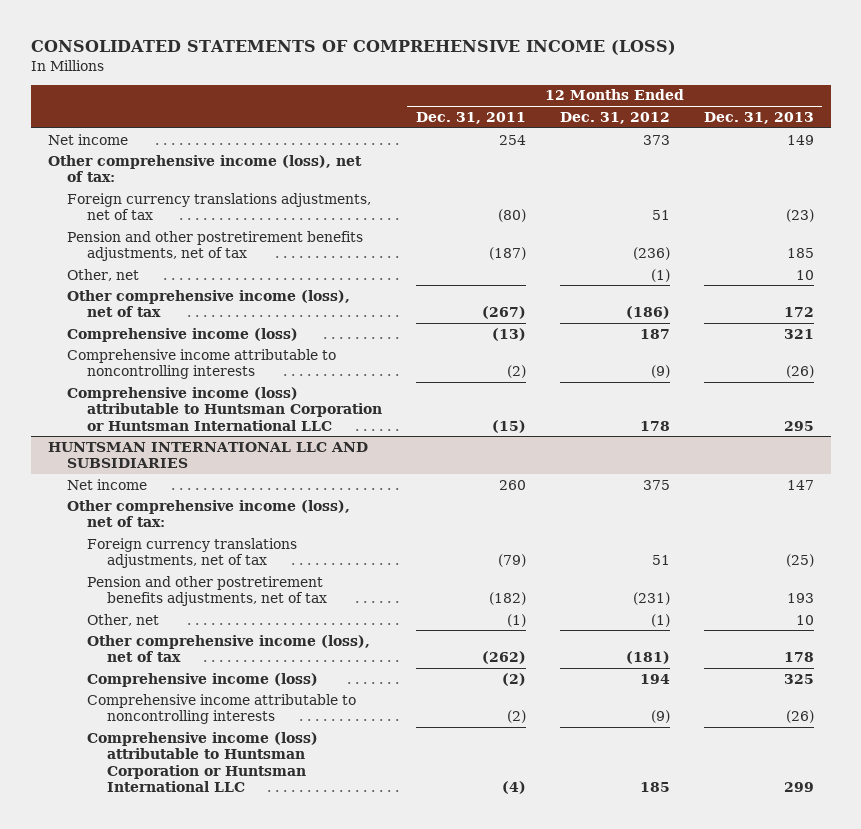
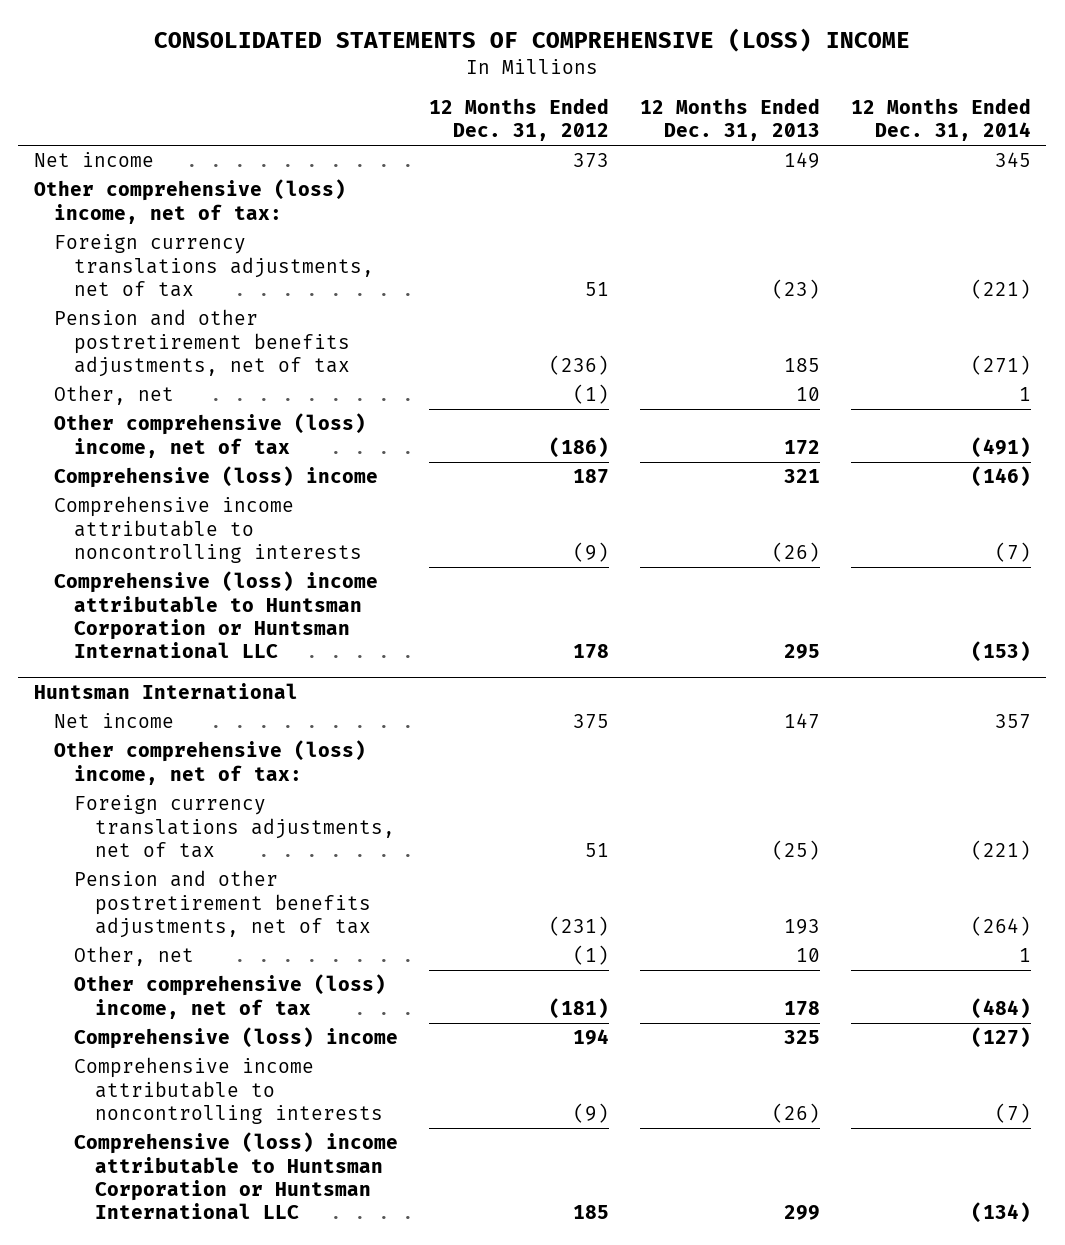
- CONSOLIDATED STATEMENTS OF COMPREHENSIVE INCOME (LOSS)
+ CONSOLIDATED STATEMENTS OF COMPREHENSIVE (LOSS) INCOME
- | 12 Months Ended Dec. 31, 2011 | 12 Months Ended Dec. 31, 2012 | 12 Months Ended Dec. 31, 2013
+ | 12 Months Ended Dec. 31, 2012 | 12 Months Ended Dec. 31, 2013 | 12 Months Ended Dec. 31, 2014
- Other comprehensive income (loss), net of tax:
+ Other comprehensive (loss) income, net of tax:
- Other comprehensive income (loss), net of tax | (267) | (186) | 172
- Comprehensive income (loss) | (13) | 187 | 321
+ Other comprehensive (loss) income, net of tax | (186) | 172 | (491)
+ Comprehensive (loss) income | 187 | 321 | (146)
- Comprehensive income (loss) attributable to Huntsman Corporation or Huntsman International LLC | (15) | 178 | 295
- HUNTSMAN INTERNATIONAL LLC AND SUBSIDIARIES
+ Comprehensive (loss) income attributable to Huntsman Corporation or Huntsman International LLC | 178 | 295 | (153)
+ Huntsman International
- Other comprehensive income (loss), net of tax:
+ Other comprehensive (loss) income, net of tax:
- Other comprehensive income (loss), net of tax | (262) | (181) | 178
- Comprehensive income (loss) | (2) | 194 | 325
+ Other comprehensive (loss) income, net of tax | (181) | 178 | (484)
+ Comprehensive (loss) income | 194 | 325 | (127)
- Comprehensive income (loss) attributable to Huntsman Corporation or Huntsman International LLC | (4) | 185 | 299
+ Comprehensive (loss) income attributable to Huntsman Corporation or Huntsman International LLC | 185 | 299 | (134)

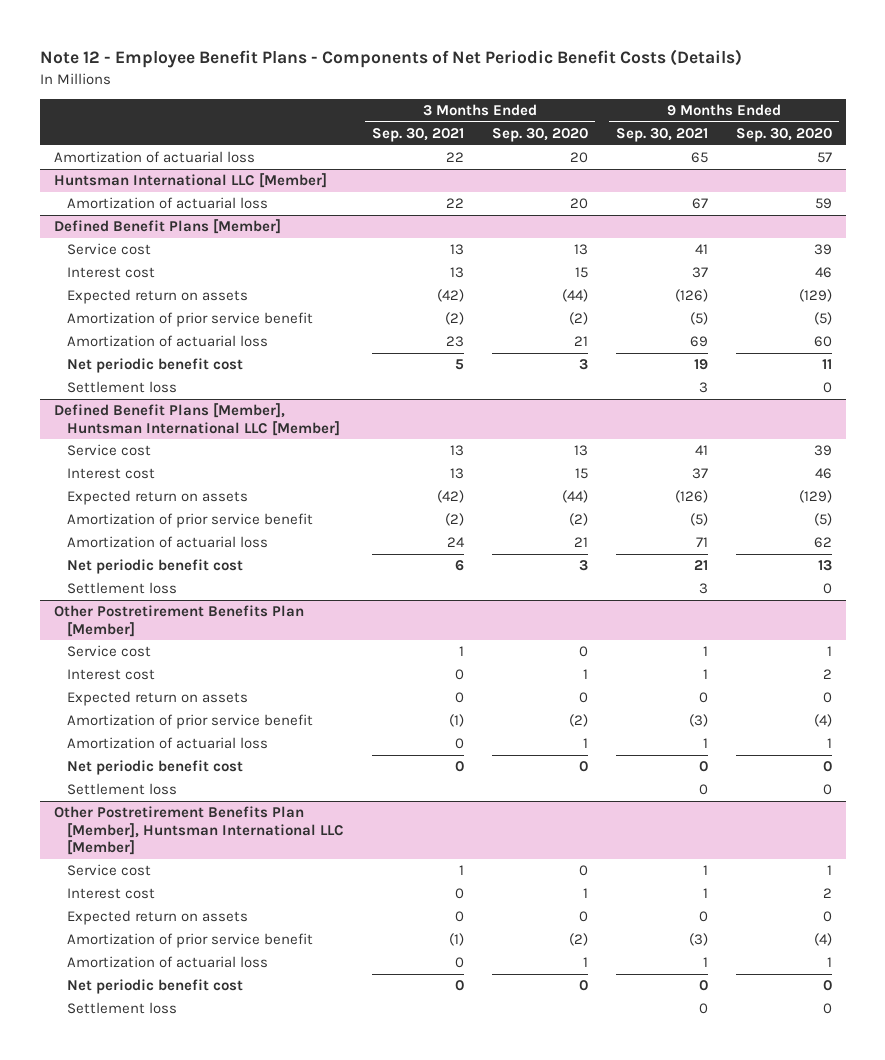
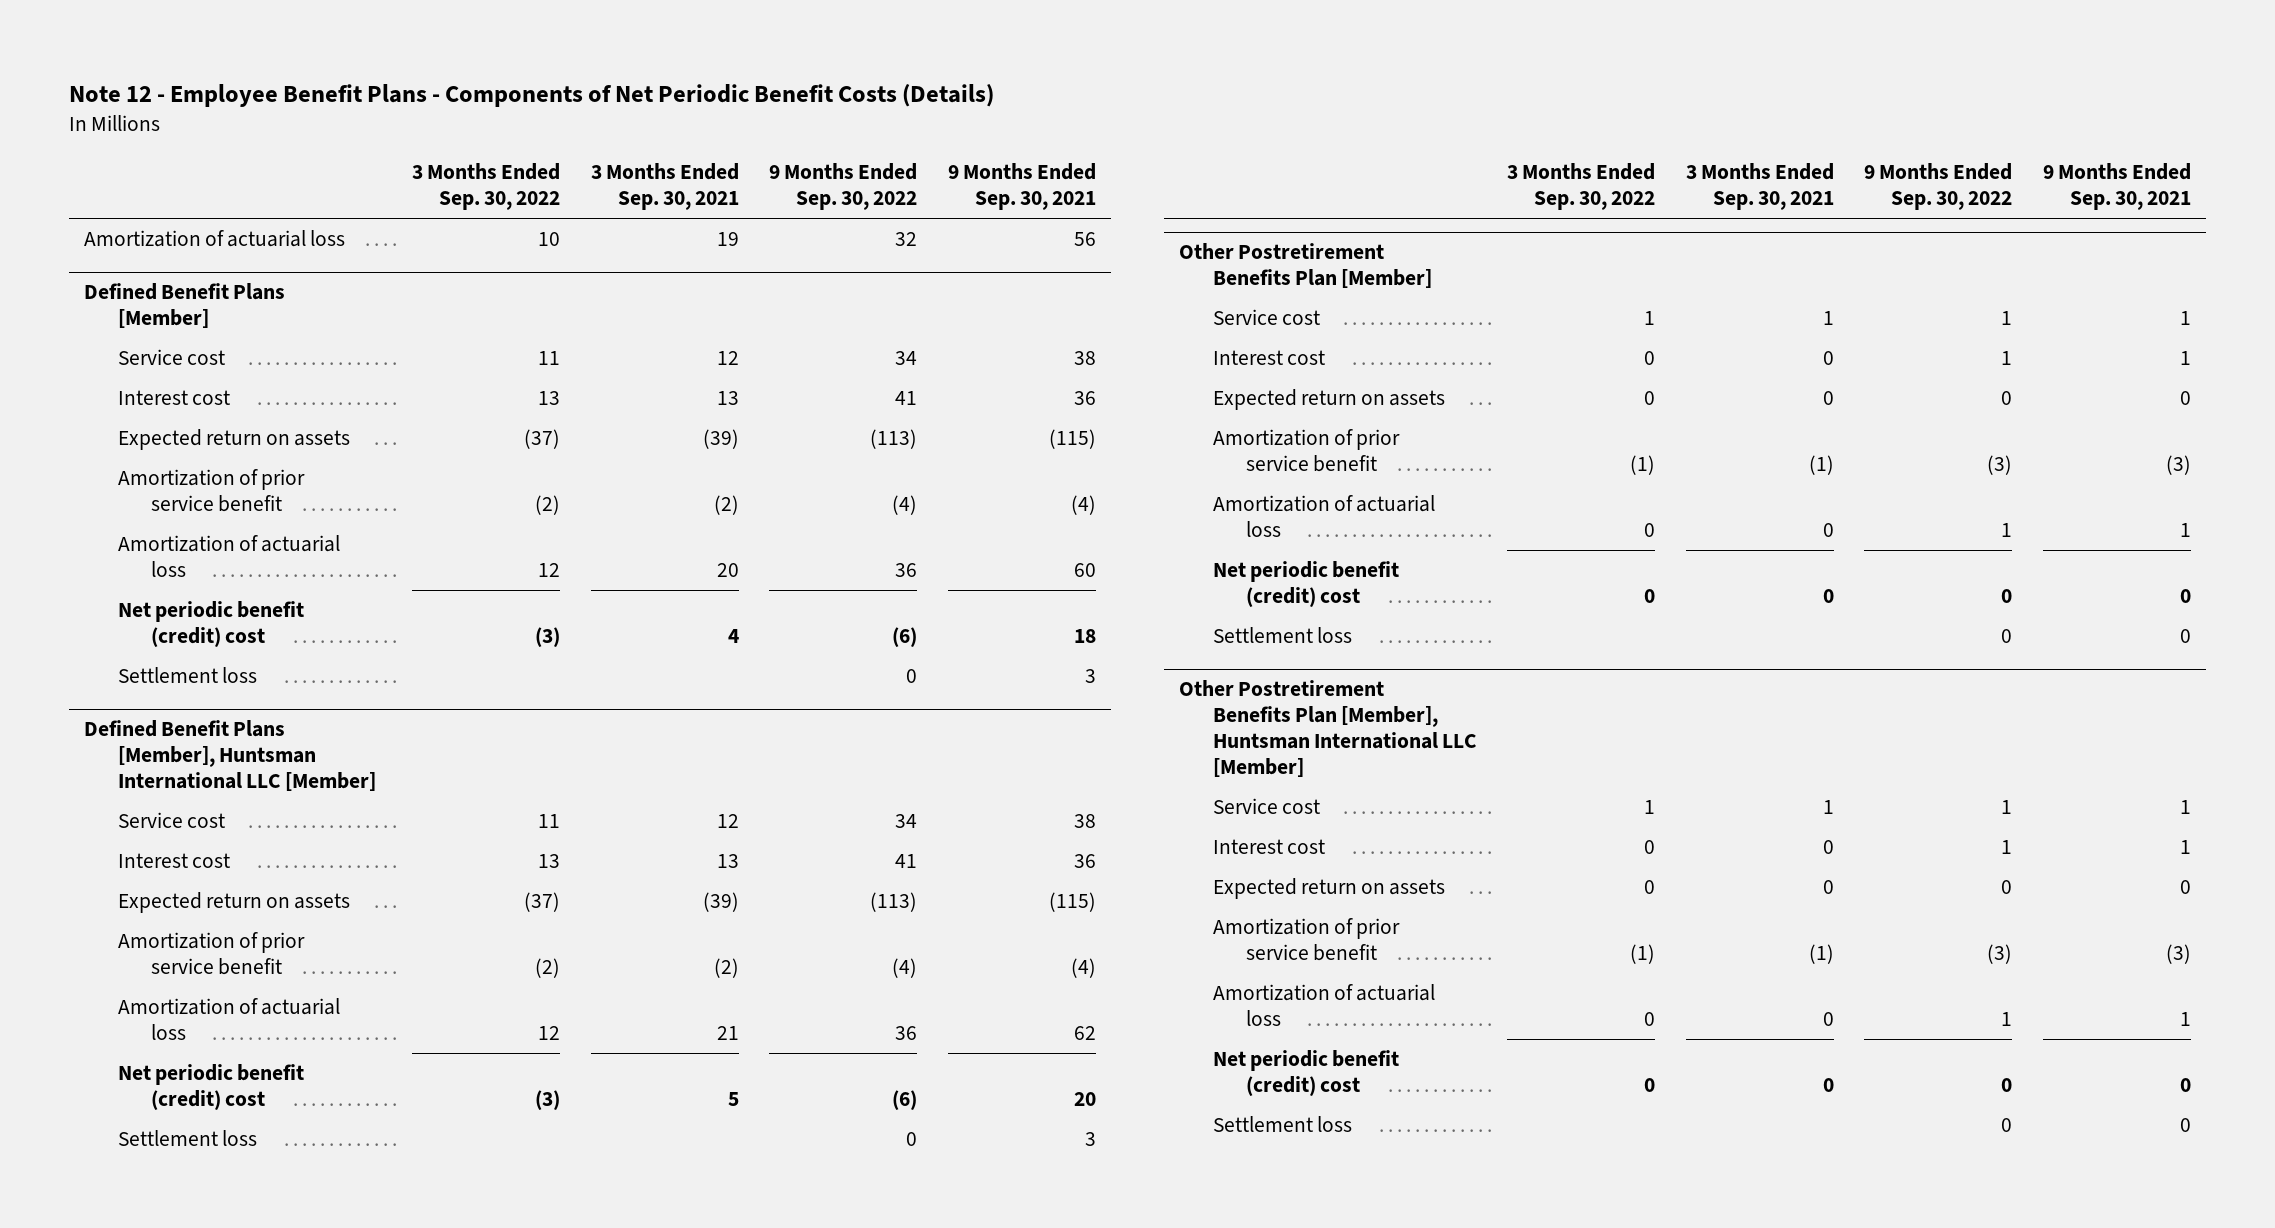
- | 3 Months Ended Sep. 30, 2021 | 3 Months Ended Sep. 30, 2020 | 9 Months Ended Sep. 30, 2021 | 9 Months Ended Sep. 30, 2020
+ | 3 Months Ended Sep. 30, 2022 | 3 Months Ended Sep. 30, 2021 | 9 Months Ended Sep. 30, 2022 | 9 Months Ended Sep. 30, 2021
- Amortization of actuarial loss | 22 | 20 | 65 | 57
- Huntsman International LLC [Member]
- Amortization of actuarial loss | 22 | 20 | 67 | 59
+ Amortization of actuarial loss | 10 | 19 | 32 | 56
@ Defined Benefit Plans [Member]
- Service cost | 13 | 13 | 41 | 39
- Interest cost | 13 | 15 | 37 | 46
- Expected return on assets | (42) | (44) | (126) | (129)
- Amortization of prior service benefit | (2) | (2) | (5) | (5)
- Amortization of actuarial loss | 23 | 21 | 69 | 60
- Net periodic benefit cost | 5 | 3 | 19 | 11
+ Service cost | 11 | 12 | 34 | 38
+ Interest cost | 13 | 13 | 41 | 36
+ Expected return on assets | (37) | (39) | (113) | (115)
+ Amortization of prior service benefit | (2) | (2) | (4) | (4)
+ Amortization of actuarial loss | 12 | 20 | 36 | 60
+ Net periodic benefit (credit) cost | (3) | 4 | (6) | 18
@ Defined Benefit Plans [Member], Huntsman International LLC [Member]
- Service cost | 13 | 13 | 41 | 39
- Interest cost | 13 | 15 | 37 | 46
- Expected return on assets | (42) | (44) | (126) | (129)
- Amortization of prior service benefit | (2) | (2) | (5) | (5)
- Amortization of actuarial loss | 24 | 21 | 71 | 62
- Net periodic benefit cost | 6 | 3 | 21 | 13
+ Service cost | 11 | 12 | 34 | 38
+ Interest cost | 13 | 13 | 41 | 36
+ Expected return on assets | (37) | (39) | (113) | (115)
+ Amortization of prior service benefit | (2) | (2) | (4) | (4)
+ Amortization of actuarial loss | 12 | 21 | 36 | 62
+ Net periodic benefit (credit) cost | (3) | 5 | (6) | 20
@ Other Postretirement Benefits Plan [Member]
- Net periodic benefit cost | 0 | 0 | 0 | 0
+ Net periodic benefit (credit) cost | 0 | 0 | 0 | 0
@ Other Postretirement Benefits Plan [Member], Huntsman International LLC [Member]
- Net periodic benefit cost | 0 | 0 | 0 | 0
+ Net periodic benefit (credit) cost | 0 | 0 | 0 | 0

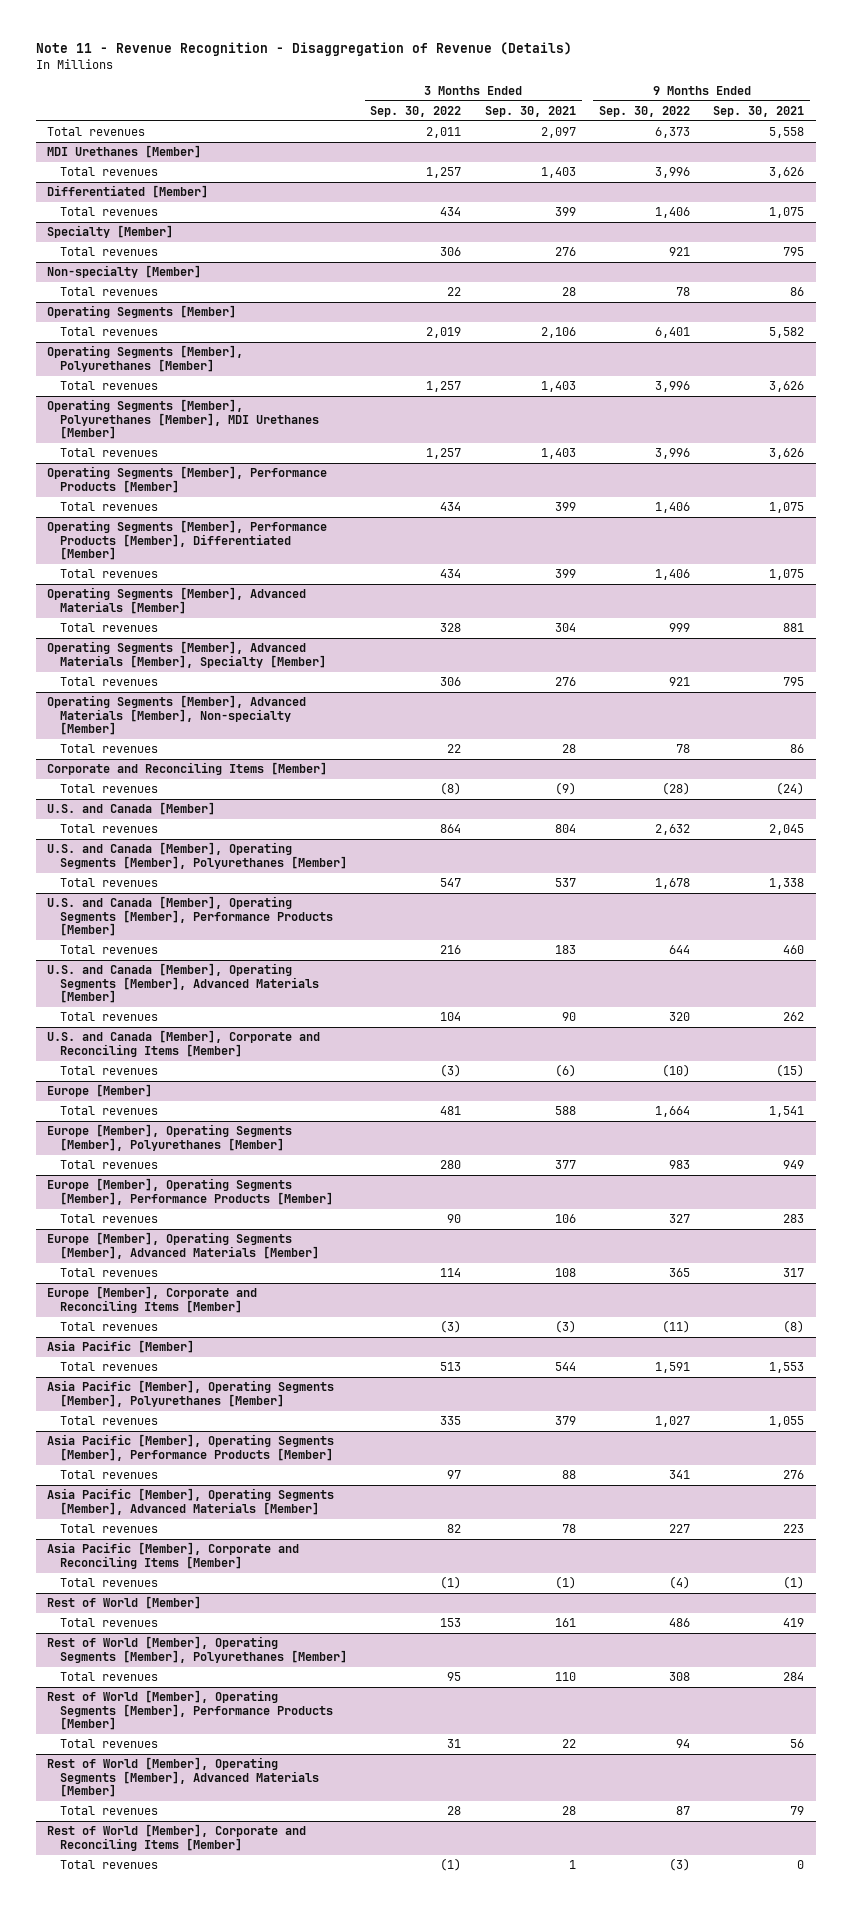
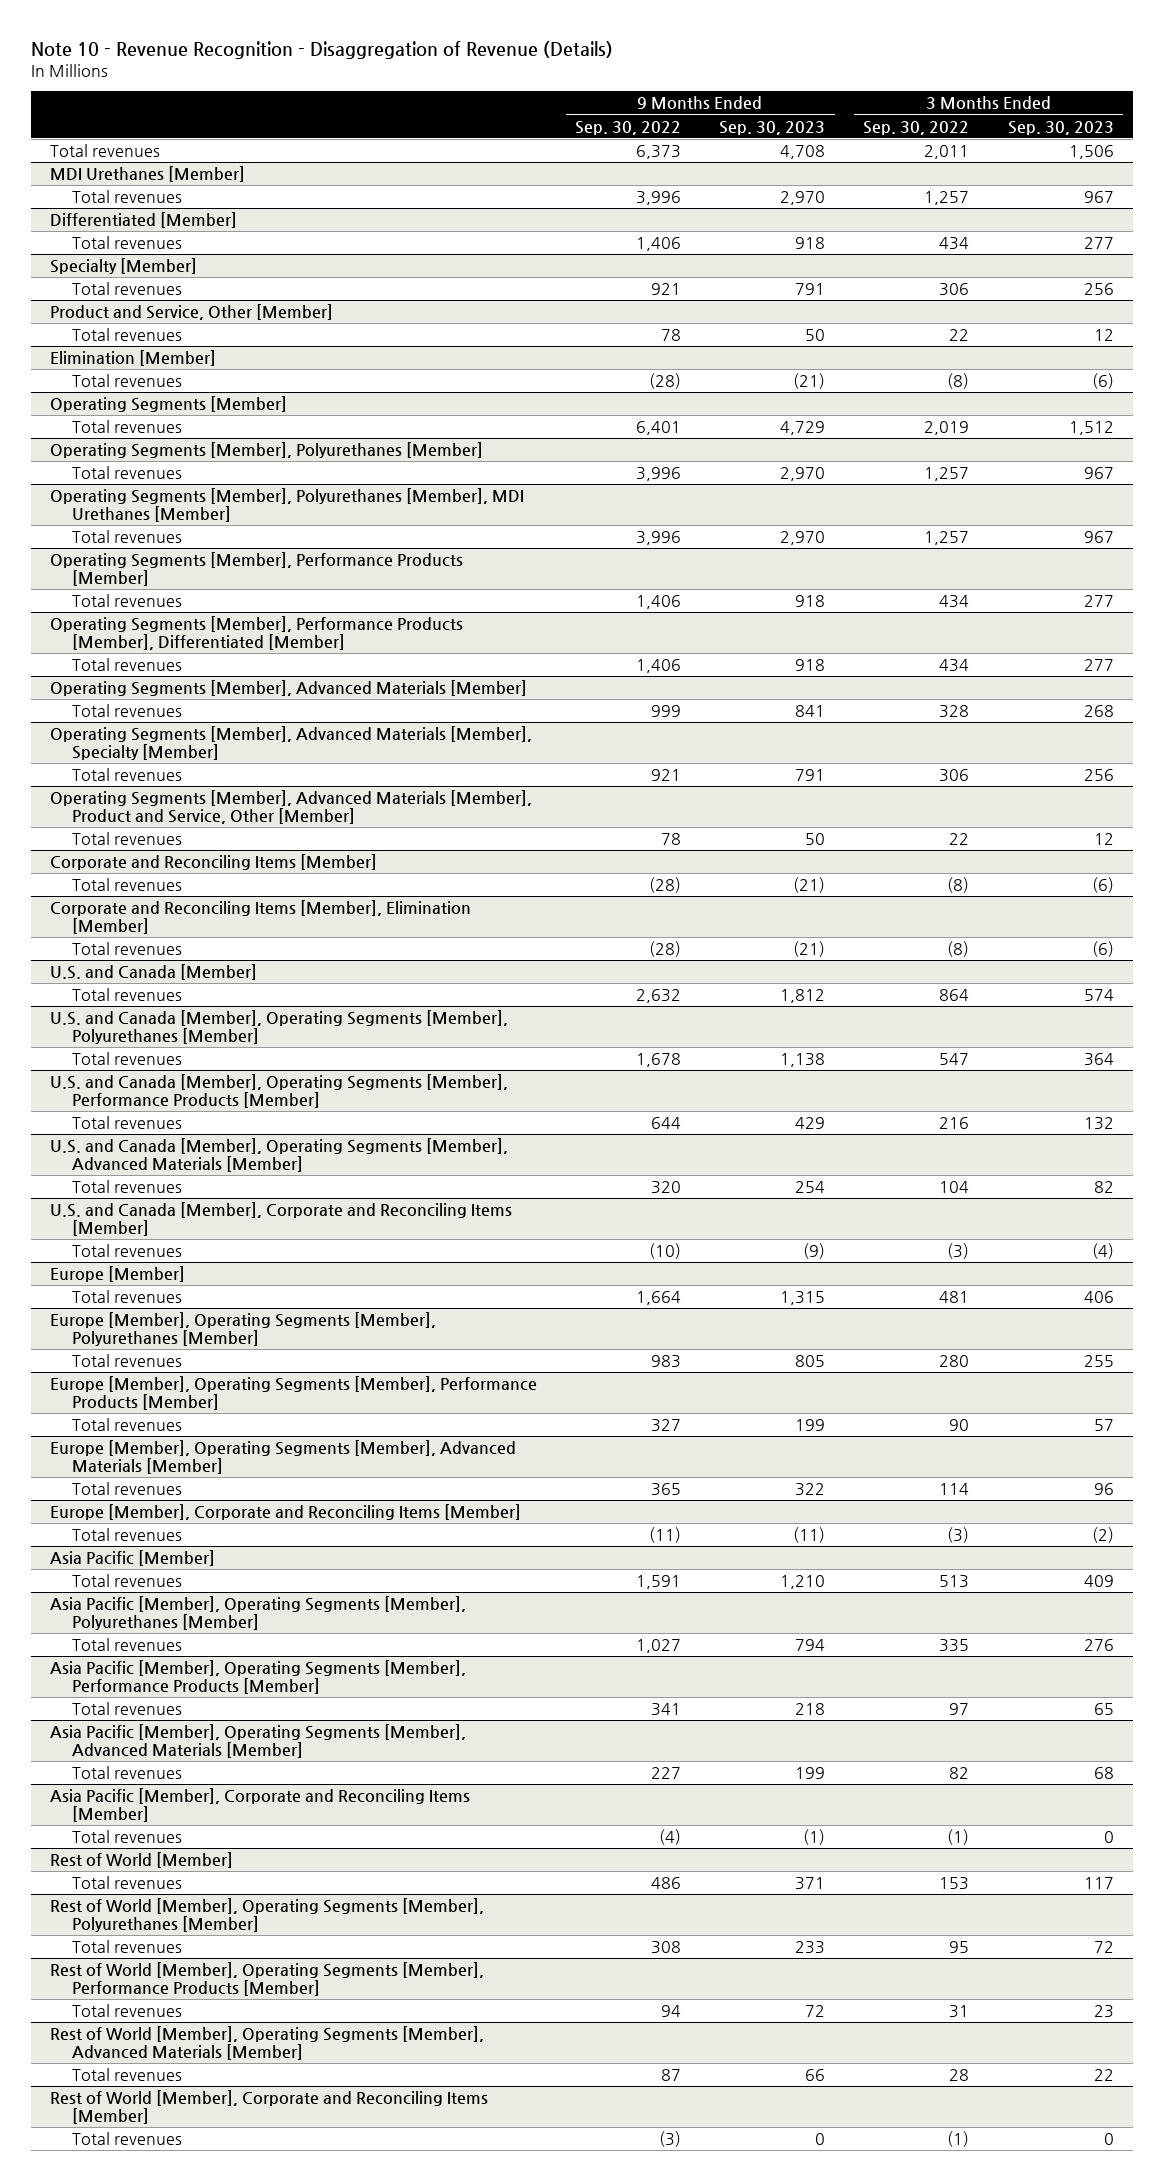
- Note 11 - Revenue Recognition - Disaggregation of Revenue (Details)
+ Note 10 - Revenue Recognition - Disaggregation of Revenue (Details)
- | 3 Months Ended Sep. 30, 2022 | 3 Months Ended Sep. 30, 2021 | 9 Months Ended Sep. 30, 2022 | 9 Months Ended Sep. 30, 2021
+ | 9 Months Ended Sep. 30, 2022 | 9 Months Ended Sep. 30, 2023 | 3 Months Ended Sep. 30, 2022 | 3 Months Ended Sep. 30, 2023
- Non-specialty [Member]
+ Product and Service, Other [Member]
+ Elimination [Member]
+ Total revenues | (28) | (21) | (8) | (6)
- Operating Segments [Member], Advanced Materials [Member], Non-specialty [Member]
+ Operating Segments [Member], Advanced Materials [Member], Product and Service, Other [Member]
+ Corporate and Reconciling Items [Member], Elimination [Member]
+ Total revenues | (28) | (21) | (8) | (6)

